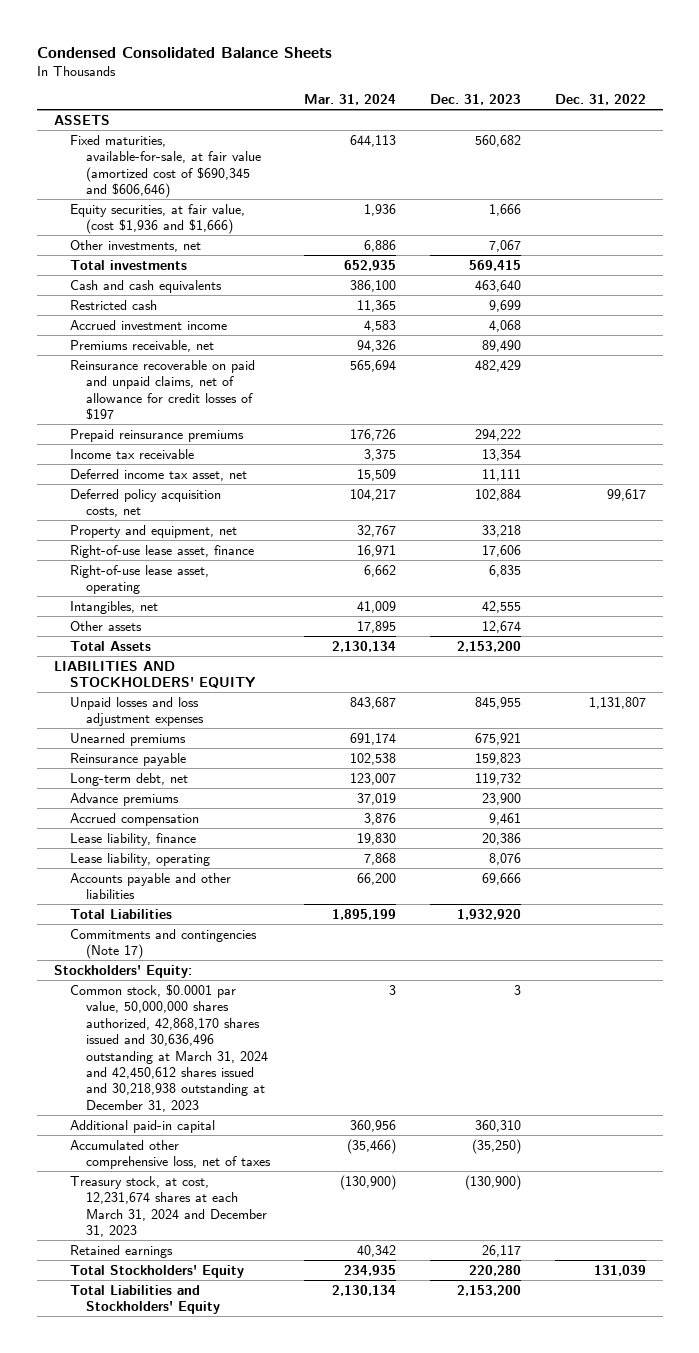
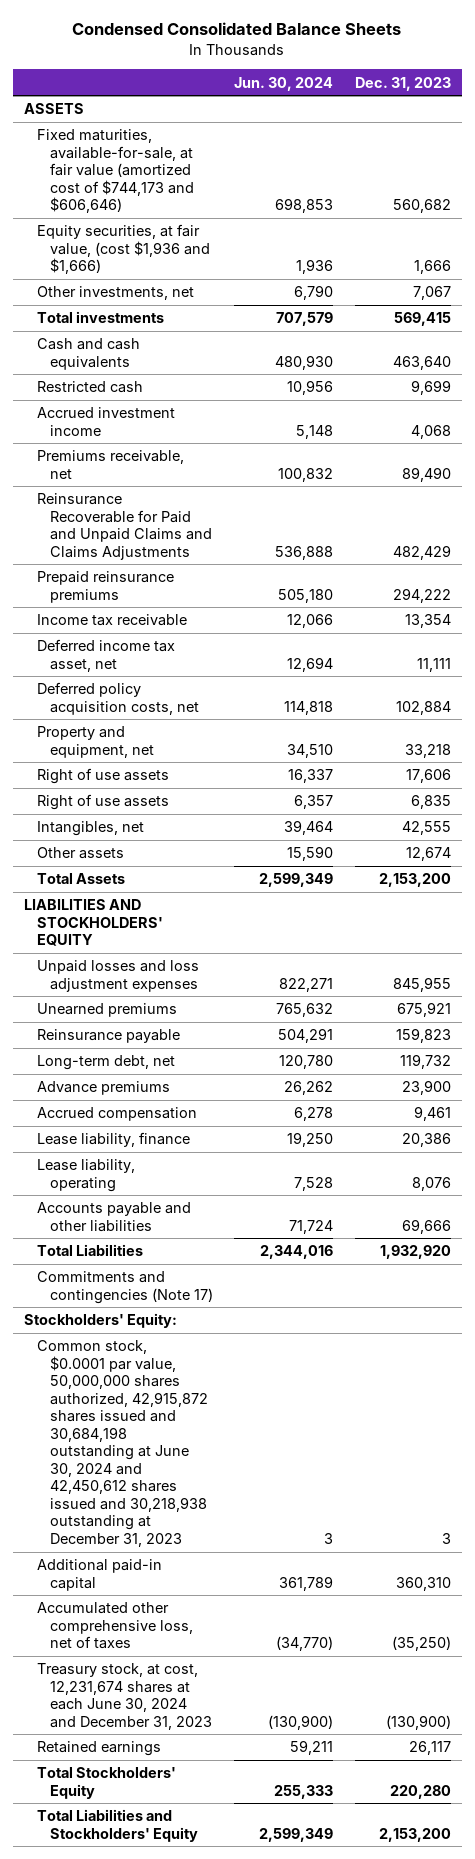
- | Mar. 31, 2024 | Dec. 31, 2023 | Dec. 31, 2022
+ | Jun. 30, 2024 | Dec. 31, 2023
- Fixed maturities, available-for-sale, at fair value (amortized cost of $690,345 and $606,646) | 644,113 | 560,682 |
+ Fixed maturities, available-for-sale, at fair value (amortized cost of $744,173 and $606,646) | 698,853 | 560,682
- Reinsurance recoverable on paid and unpaid claims, net of allowance for credit losses of $197 | 565,694 | 482,429 |
+ Reinsurance Recoverable for Paid and Unpaid Claims and Claims Adjustments | 536,888 | 482,429
- Right-of-use lease asset, finance | 16,971 | 17,606 |
- Right-of-use lease asset, operating | 6,662 | 6,835 |
+ Right of use assets | 16,337 | 17,606
+ Right of use assets | 6,357 | 6,835
- Common stock, $0.0001 par value, 50,000,000 shares authorized, 42,868,170 shares issued and 30,636,496 outstanding at March 31, 2024 and 42,450,612 shares issued and 30,218,938 outstanding at December 31, 2023 | 3 | 3 |
+ Common stock, $0.0001 par value, 50,000,000 shares authorized, 42,915,872 shares issued and 30,684,198 outstanding at June 30, 2024 and 42,450,612 shares issued and 30,218,938 outstanding at December 31, 2023 | 3 | 3
- Treasury stock, at cost, 12,231,674 shares at each March 31, 2024 and December 31, 2023 | (130,900) | (130,900) |
+ Treasury stock, at cost, 12,231,674 shares at each June 30, 2024 and December 31, 2023 | (130,900) | (130,900)

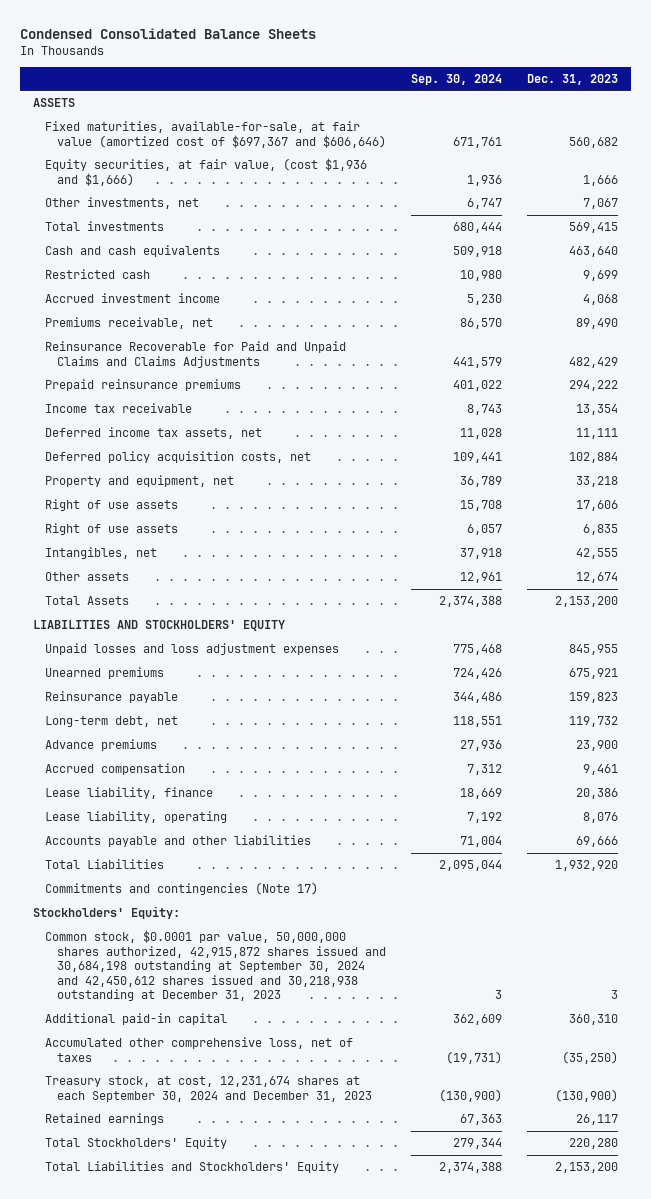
- | Jun. 30, 2024 | Dec. 31, 2023
+ | Sep. 30, 2024 | Dec. 31, 2023
- Fixed maturities, available-for-sale, at fair value (amortized cost of $744,173 and $606,646) | 698,853 | 560,682
+ Fixed maturities, available-for-sale, at fair value (amortized cost of $697,367 and $606,646) | 671,761 | 560,682
- Deferred income tax asset, net | 12,694 | 11,111
+ Deferred income tax assets, net | 11,028 | 11,111
- Common stock, $0.0001 par value, 50,000,000 shares authorized, 42,915,872 shares issued and 30,684,198 outstanding at June 30, 2024 and 42,450,612 shares issued and 30,218,938 outstanding at December 31, 2023 | 3 | 3
+ Common stock, $0.0001 par value, 50,000,000 shares authorized, 42,915,872 shares issued and 30,684,198 outstanding at September 30, 2024 and 42,450,612 shares issued and 30,218,938 outstanding at December 31, 2023 | 3 | 3
- Treasury stock, at cost, 12,231,674 shares at each June 30, 2024 and December 31, 2023 | (130,900) | (130,900)
+ Treasury stock, at cost, 12,231,674 shares at each September 30, 2024 and December 31, 2023 | (130,900) | (130,900)

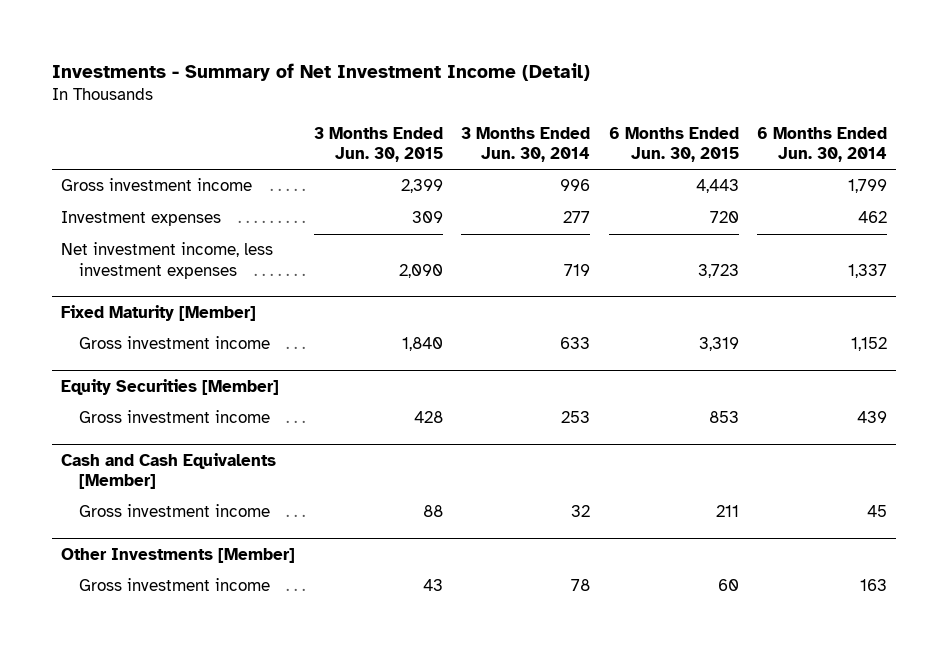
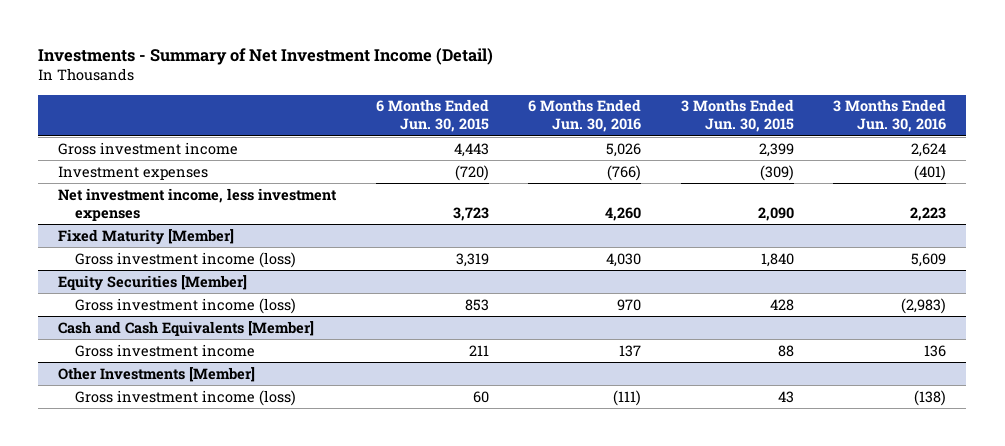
- | 3 Months Ended Jun. 30, 2015 | 3 Months Ended Jun. 30, 2014 | 6 Months Ended Jun. 30, 2015 | 6 Months Ended Jun. 30, 2014
+ | 6 Months Ended Jun. 30, 2015 | 6 Months Ended Jun. 30, 2016 | 3 Months Ended Jun. 30, 2015 | 3 Months Ended Jun. 30, 2016
- Investment expenses | 309 | 277 | 720 | 462
+ Investment expenses | (720) | (766) | (309) | (401)
@ Fixed Maturity [Member]
- Gross investment income | 1,840 | 633 | 3,319 | 1,152
+ Gross investment income (loss) | 3,319 | 4,030 | 1,840 | 5,609
@ Equity Securities [Member]
- Gross investment income | 428 | 253 | 853 | 439
+ Gross investment income (loss) | 853 | 970 | 428 | (2,983)
@ Other Investments [Member]
- Gross investment income | 43 | 78 | 60 | 163
+ Gross investment income (loss) | 60 | (111) | 43 | (138)

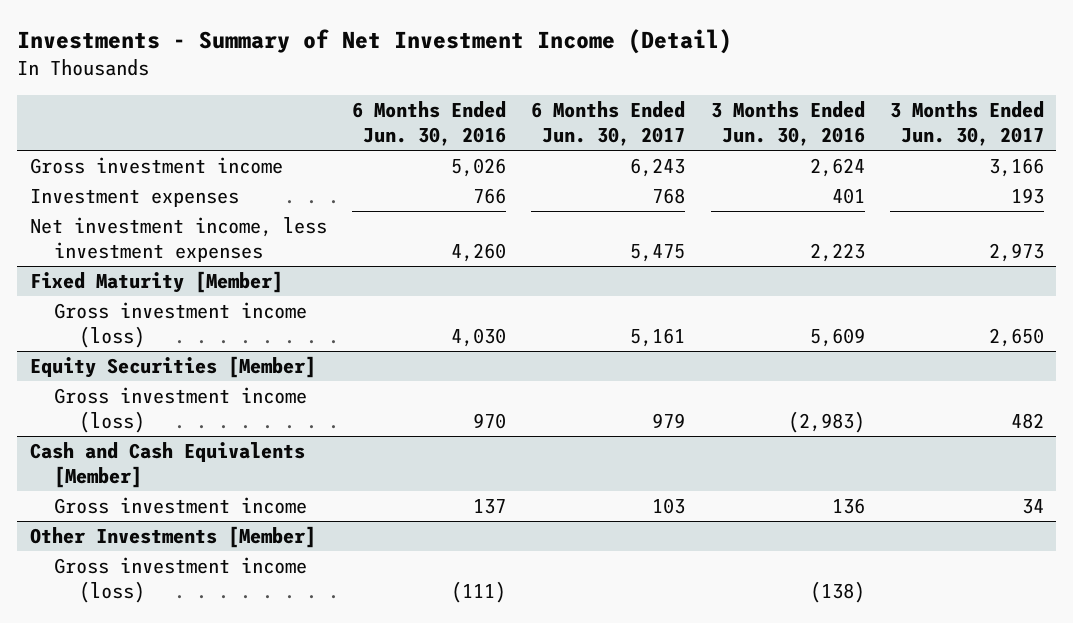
- | 6 Months Ended Jun. 30, 2015 | 6 Months Ended Jun. 30, 2016 | 3 Months Ended Jun. 30, 2015 | 3 Months Ended Jun. 30, 2016
+ | 6 Months Ended Jun. 30, 2016 | 6 Months Ended Jun. 30, 2017 | 3 Months Ended Jun. 30, 2016 | 3 Months Ended Jun. 30, 2017
- Investment expenses | (720) | (766) | (309) | (401)
+ Investment expenses | 766 | 768 | 401 | 193

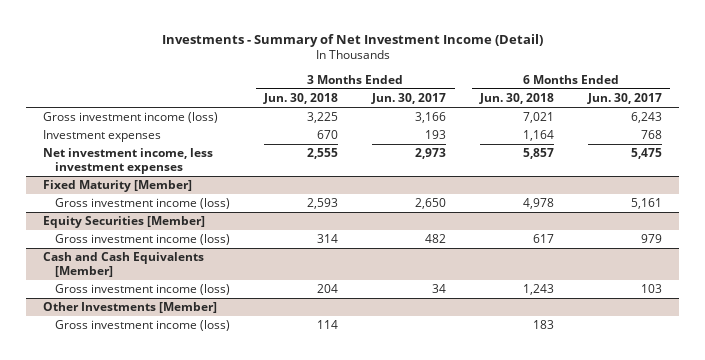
- | 6 Months Ended Jun. 30, 2016 | 6 Months Ended Jun. 30, 2017 | 3 Months Ended Jun. 30, 2016 | 3 Months Ended Jun. 30, 2017
+ | 3 Months Ended Jun. 30, 2018 | 3 Months Ended Jun. 30, 2017 | 6 Months Ended Jun. 30, 2018 | 6 Months Ended Jun. 30, 2017
- Gross investment income | 5,026 | 6,243 | 2,624 | 3,166
+ Gross investment income (loss) | 3,225 | 3,166 | 7,021 | 6,243
@ Cash and Cash Equivalents [Member]
- Gross investment income | 137 | 103 | 136 | 34
+ Gross investment income (loss) | 204 | 34 | 1,243 | 103

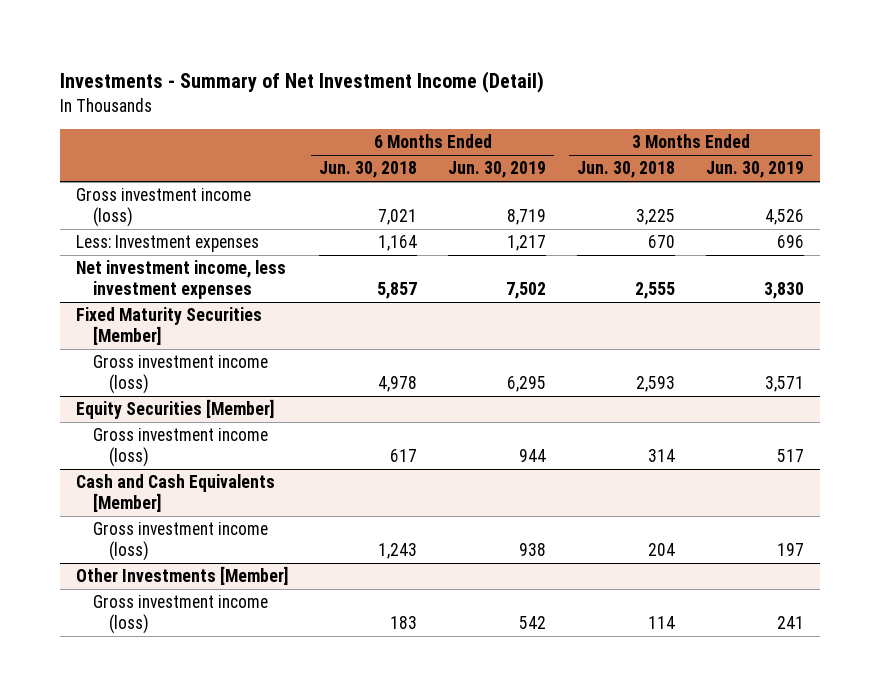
- | 3 Months Ended Jun. 30, 2018 | 3 Months Ended Jun. 30, 2017 | 6 Months Ended Jun. 30, 2018 | 6 Months Ended Jun. 30, 2017
+ | 6 Months Ended Jun. 30, 2018 | 6 Months Ended Jun. 30, 2019 | 3 Months Ended Jun. 30, 2018 | 3 Months Ended Jun. 30, 2019
- Investment expenses | 670 | 193 | 1,164 | 768
+ Less: Investment expenses | 1,164 | 1,217 | 670 | 696
- Fixed Maturity [Member]
+ Fixed Maturity Securities [Member]

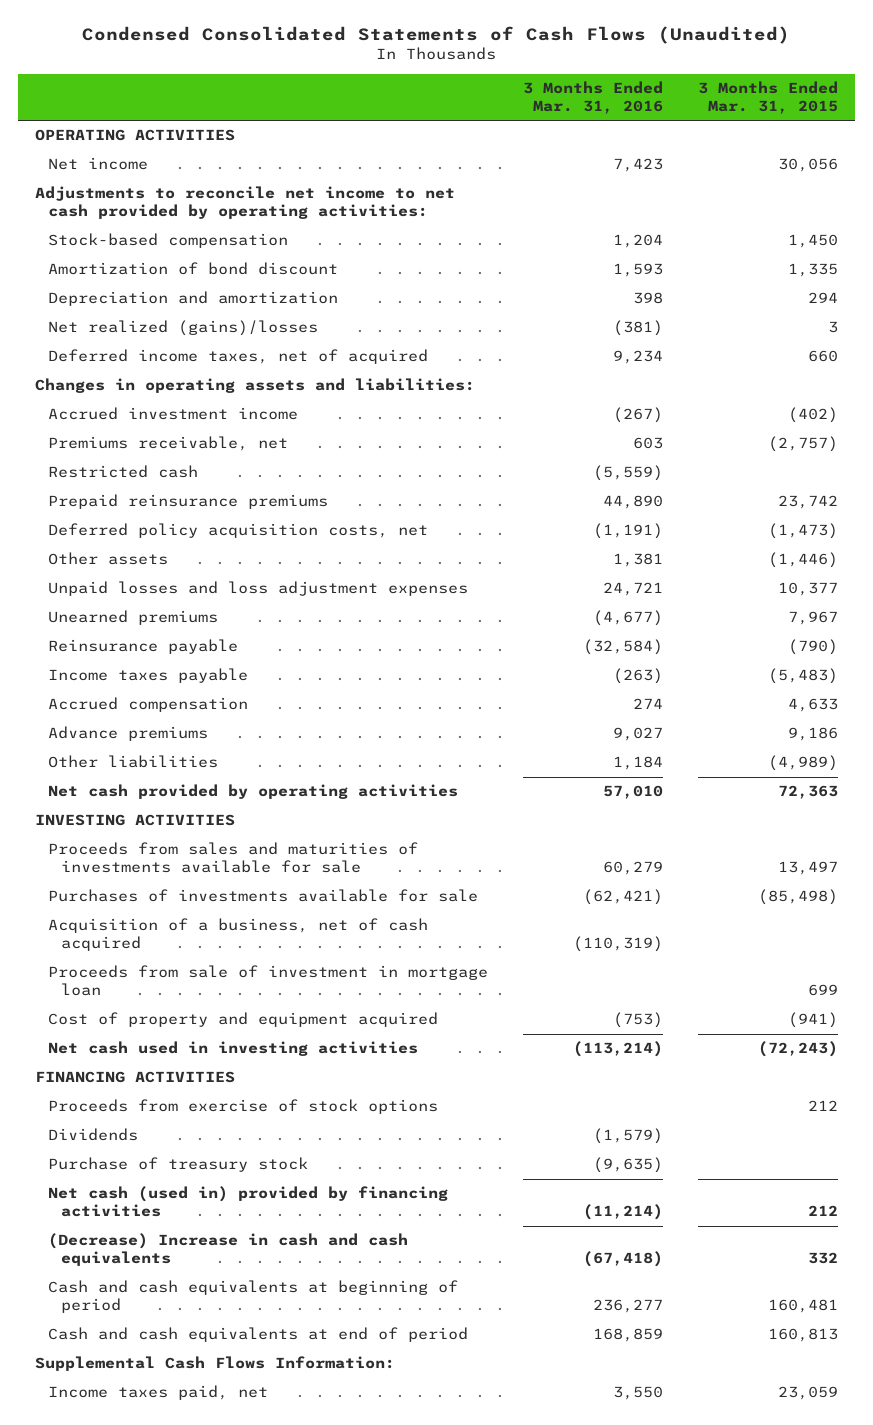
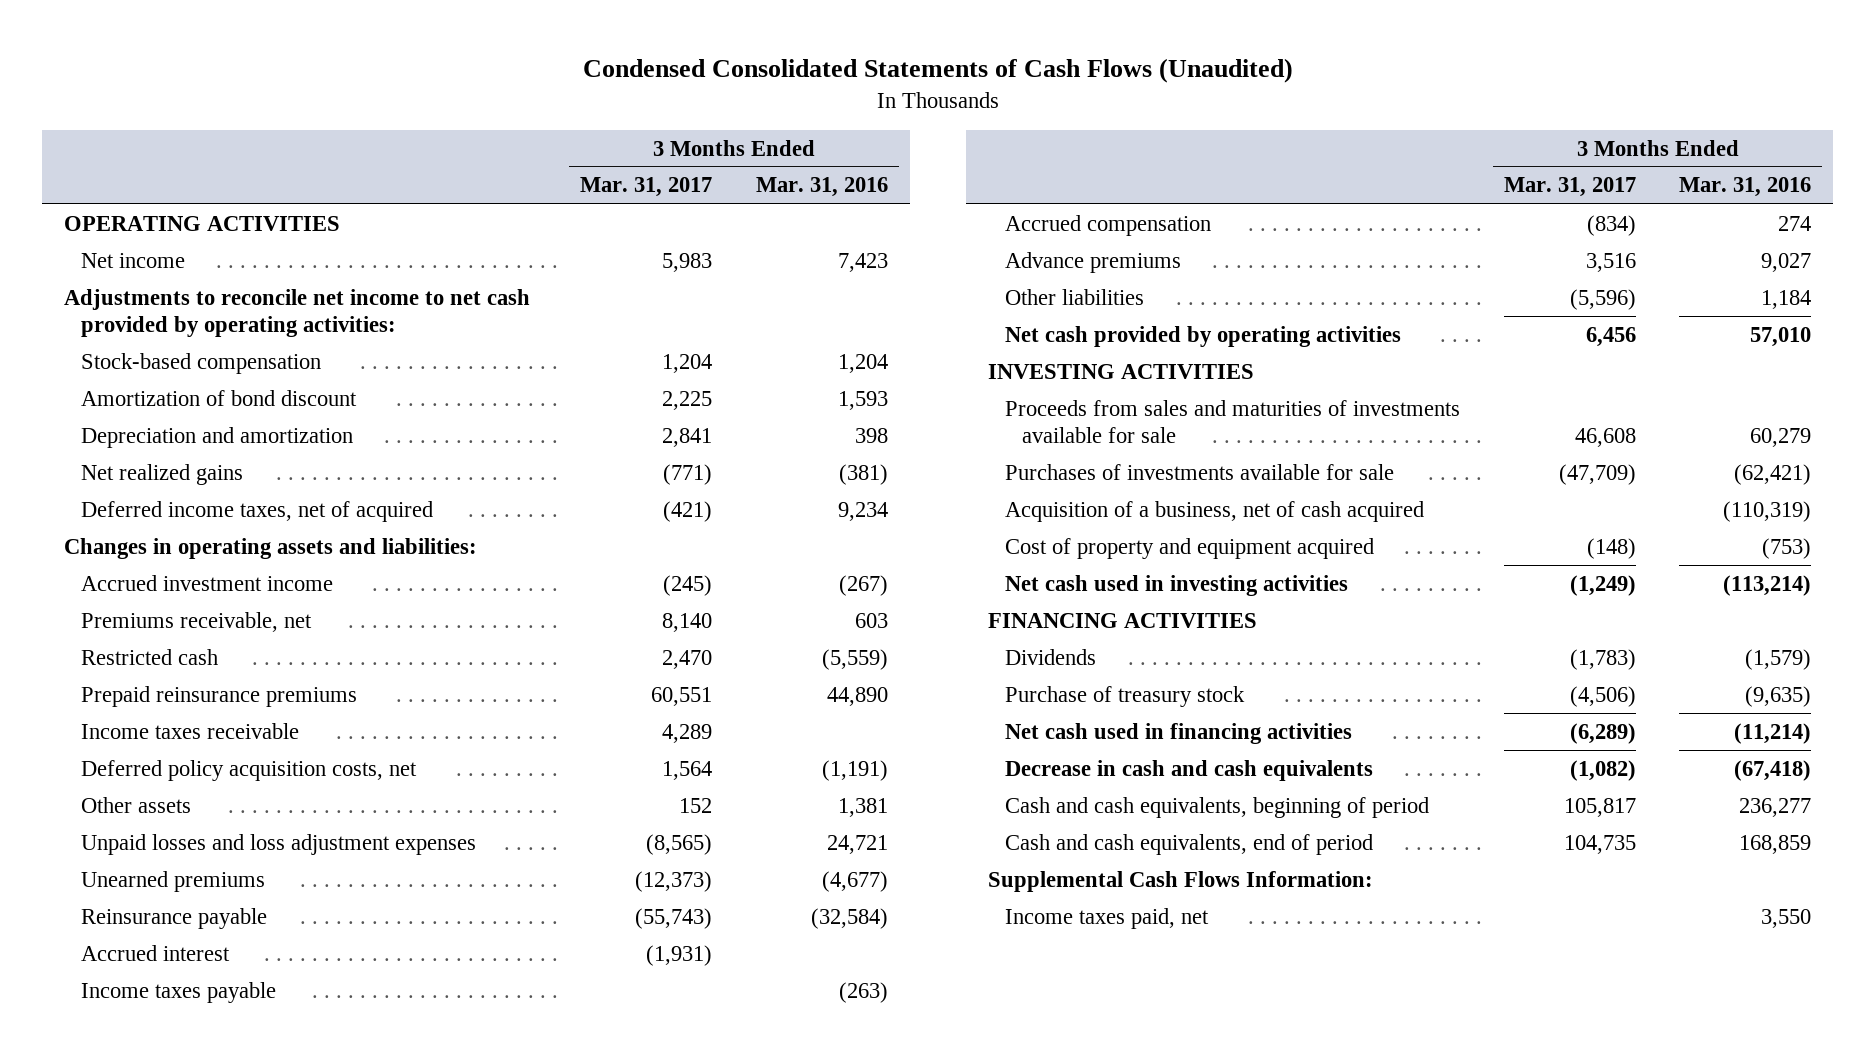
- | 3 Months Ended Mar. 31, 2016 | 3 Months Ended Mar. 31, 2015
+ | 3 Months Ended Mar. 31, 2017 | 3 Months Ended Mar. 31, 2016
- Net realized (gains)/losses | (381) | 3
+ Net realized gains | (771) | (381)
+ Income taxes receivable | 4,289 |
+ Accrued interest | (1,931) |
- Proceeds from sale of investment in mortgage loan | | 699
- Proceeds from exercise of stock options | | 212
- Net cash (used in) provided by financing activities | (11,214) | 212
- (Decrease) Increase in cash and cash equivalents | (67,418) | 332
- Cash and cash equivalents at beginning of period | 236,277 | 160,481
- Cash and cash equivalents at end of period | 168,859 | 160,813
+ Net cash used in financing activities | (6,289) | (11,214)
+ Decrease in cash and cash equivalents | (1,082) | (67,418)
+ Cash and cash equivalents, beginning of period | 105,817 | 236,277
+ Cash and cash equivalents, end of period | 104,735 | 168,859

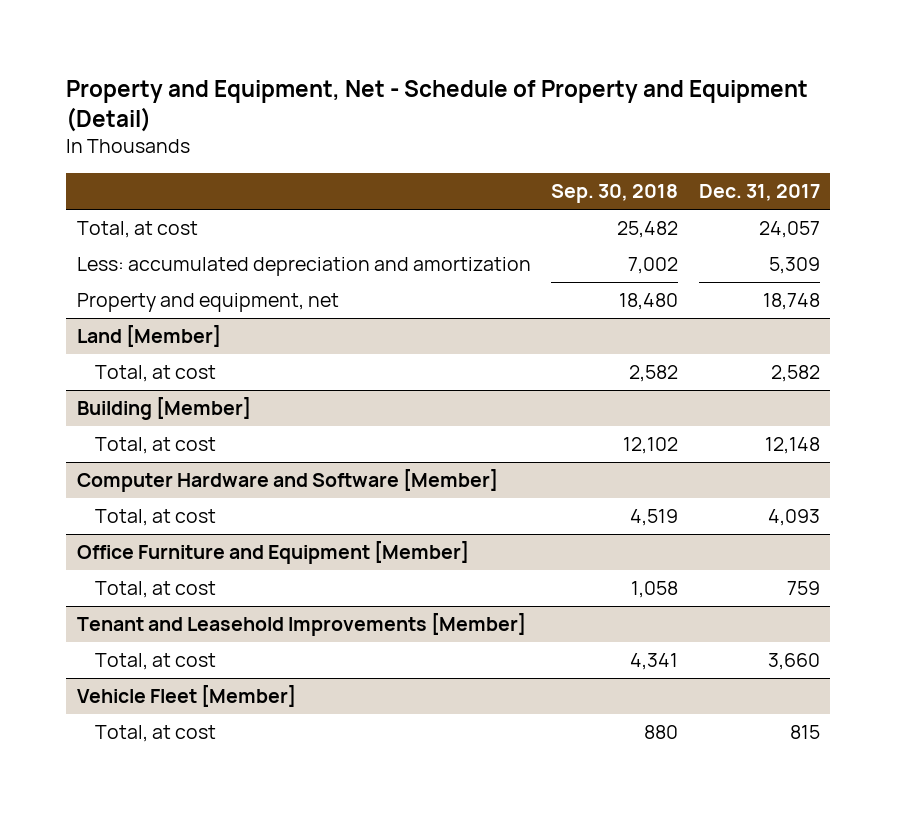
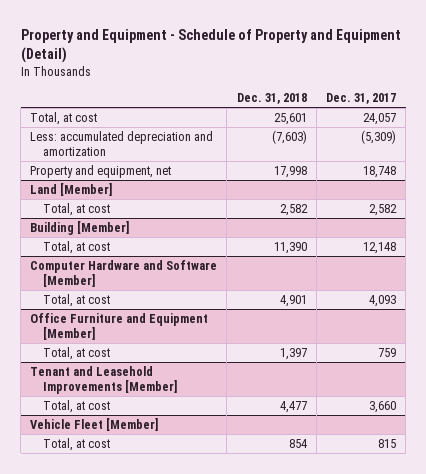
- Property and Equipment, Net - Schedule of Property and Equipment (Detail)
+ Property and Equipment - Schedule of Property and Equipment (Detail)
- | Sep. 30, 2018 | Dec. 31, 2017
+ | Dec. 31, 2018 | Dec. 31, 2017
- Less: accumulated depreciation and amortization | 7,002 | 5,309
+ Less: accumulated depreciation and amortization | (7,603) | (5,309)

